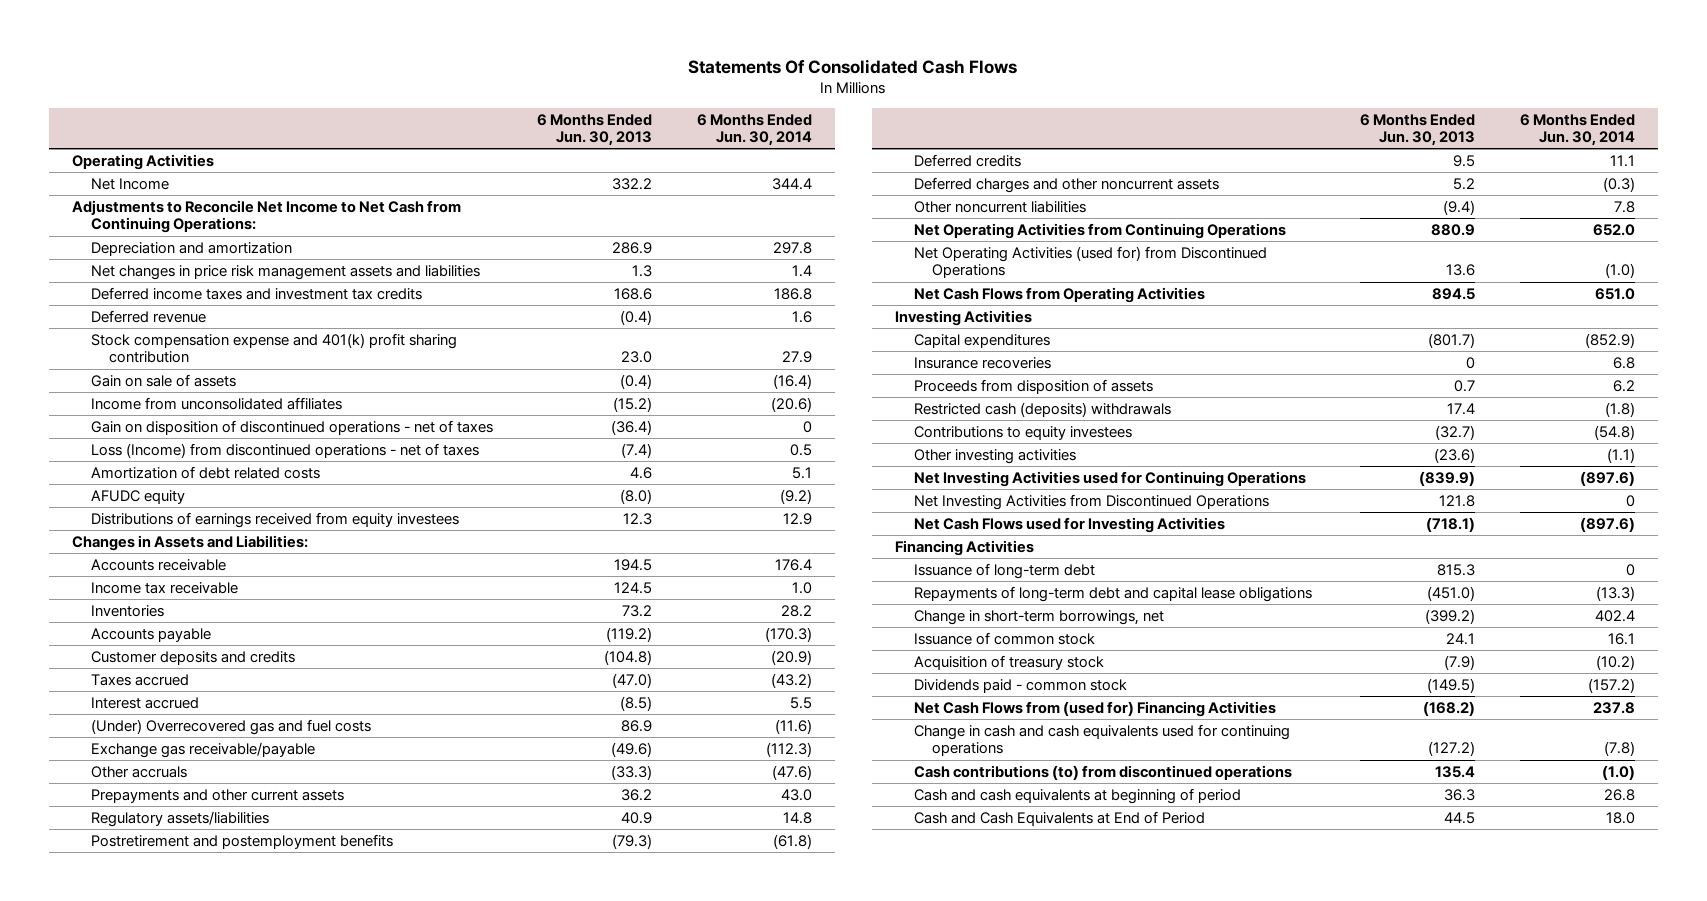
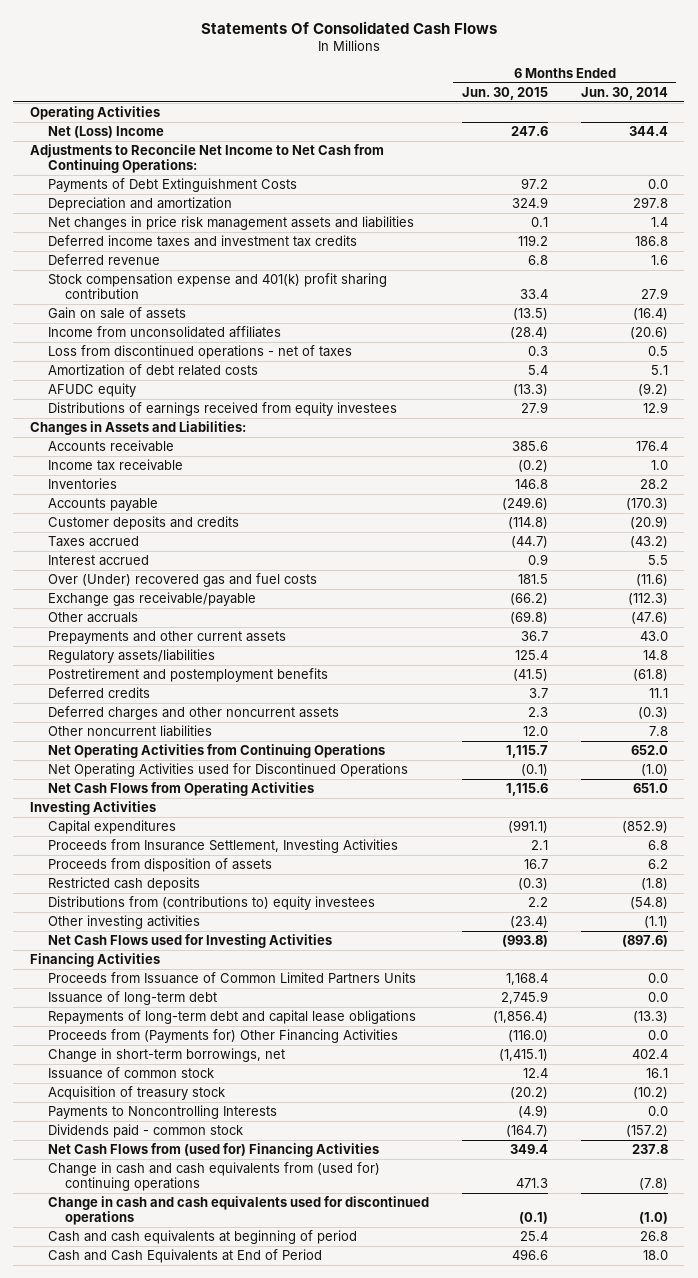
- | 6 Months Ended Jun. 30, 2013 | 6 Months Ended Jun. 30, 2014
+ | 6 Months Ended Jun. 30, 2015 | 6 Months Ended Jun. 30, 2014
- Net Income | 332.2 | 344.4
+ Net (Loss) Income | 247.6 | 344.4
+ Payments of Debt Extinguishment Costs | 97.2 | 0.0
- Gain on disposition of discontinued operations - net of taxes | (36.4) | 0
- Loss (Income) from discontinued operations - net of taxes | (7.4) | 0.5
+ Loss from discontinued operations - net of taxes | 0.3 | 0.5
- (Under) Overrecovered gas and fuel costs | 86.9 | (11.6)
+ Over (Under) recovered gas and fuel costs | 181.5 | (11.6)
- Net Operating Activities (used for) from Discontinued Operations | 13.6 | (1.0)
+ Net Operating Activities used for Discontinued Operations | (0.1) | (1.0)
- Insurance recoveries | 0 | 6.8
+ Proceeds from Insurance Settlement, Investing Activities | 2.1 | 6.8
- Restricted cash (deposits) withdrawals | 17.4 | (1.8)
- Contributions to equity investees | (32.7) | (54.8)
+ Restricted cash deposits | (0.3) | (1.8)
+ Distributions from (contributions to) equity investees | 2.2 | (54.8)
- Net Investing Activities used for Continuing Operations | (839.9) | (897.6)
- Net Investing Activities from Discontinued Operations | 121.8 | 0
- Issuance of long-term debt | 815.3 | 0
+ Proceeds from Issuance of Common Limited Partners Units | 1,168.4 | 0.0
+ Issuance of long-term debt | 2,745.9 | 0.0
+ Proceeds from (Payments for) Other Financing Activities | (116.0) | 0.0
+ Payments to Noncontrolling Interests | (4.9) | 0.0
- Change in cash and cash equivalents used for continuing operations | (127.2) | (7.8)
- Cash contributions (to) from discontinued operations | 135.4 | (1.0)
+ Change in cash and cash equivalents from (used for) continuing operations | 471.3 | (7.8)
+ Change in cash and cash equivalents used for discontinued operations | (0.1) | (1.0)

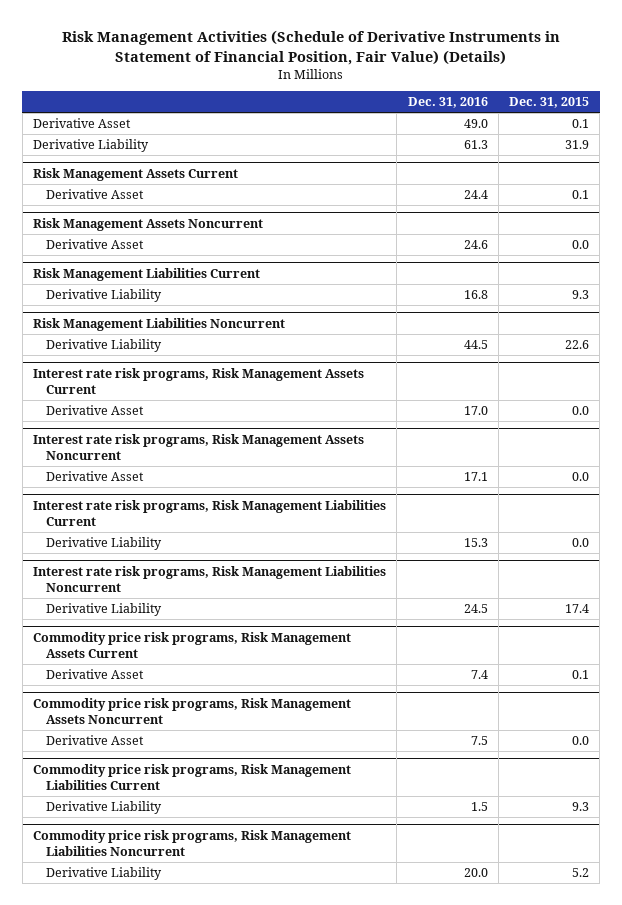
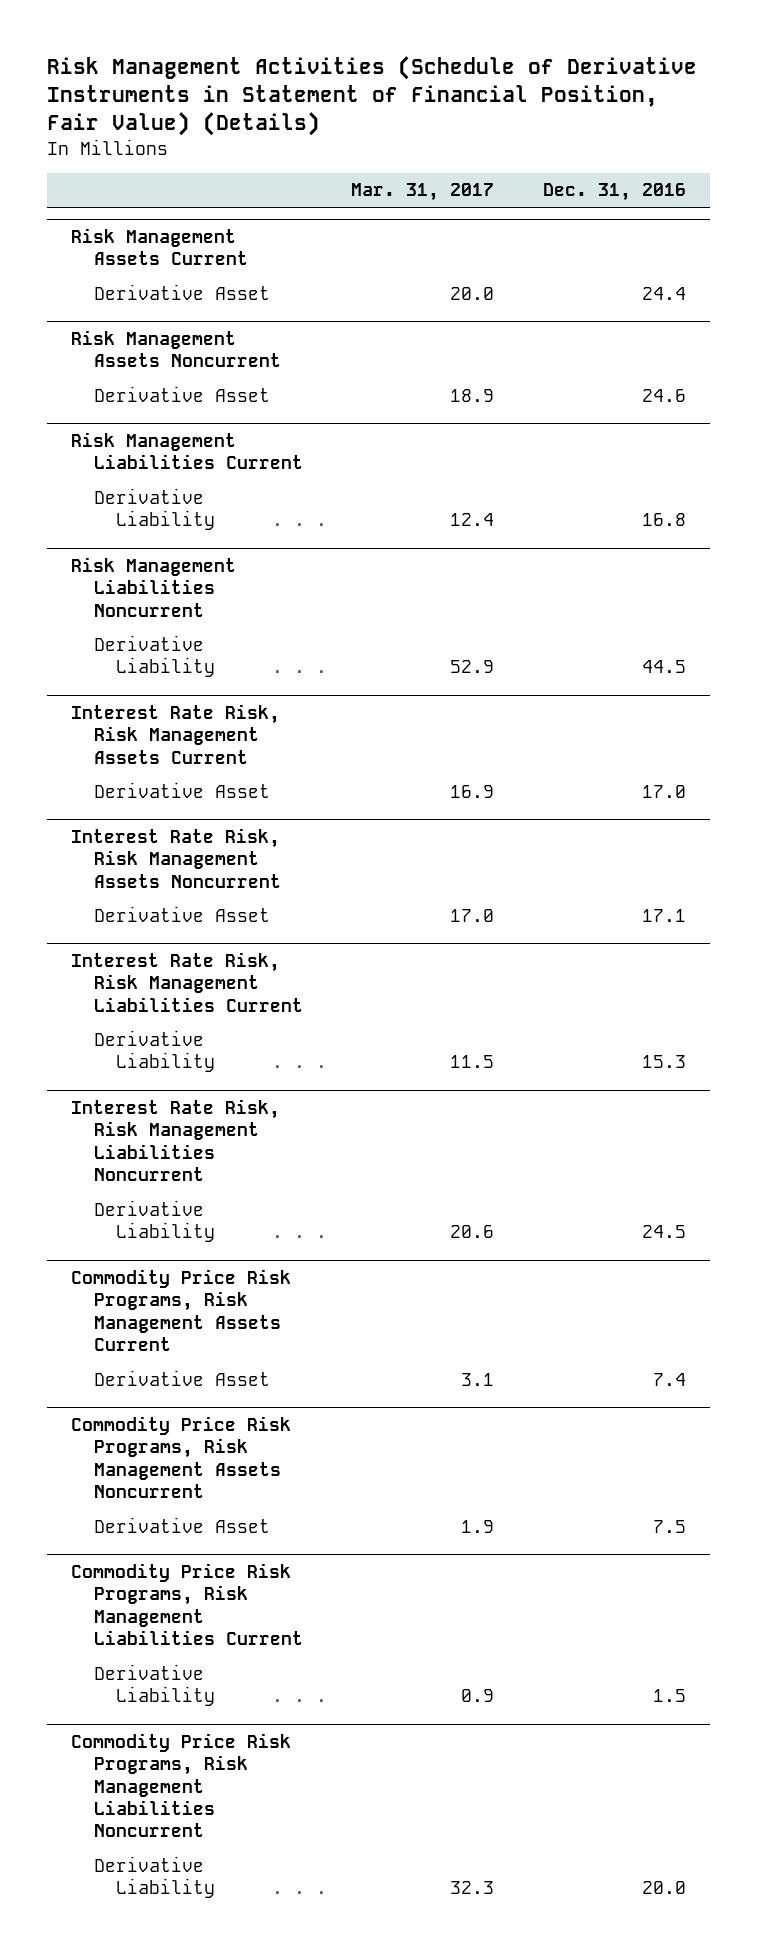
- | Dec. 31, 2016 | Dec. 31, 2015
+ | Mar. 31, 2017 | Dec. 31, 2016
- Derivative Asset | 49.0 | 0.1
- Derivative Liability | 61.3 | 31.9
- Interest rate risk programs, Risk Management Assets Current
+ Interest Rate Risk, Risk Management Assets Current
- Interest rate risk programs, Risk Management Assets Noncurrent
+ Interest Rate Risk, Risk Management Assets Noncurrent
- Interest rate risk programs, Risk Management Liabilities Current
+ Interest Rate Risk, Risk Management Liabilities Current
- Interest rate risk programs, Risk Management Liabilities Noncurrent
+ Interest Rate Risk, Risk Management Liabilities Noncurrent
- Commodity price risk programs, Risk Management Assets Current
+ Commodity Price Risk Programs, Risk Management Assets Current
- Commodity price risk programs, Risk Management Assets Noncurrent
+ Commodity Price Risk Programs, Risk Management Assets Noncurrent
- Commodity price risk programs, Risk Management Liabilities Current
+ Commodity Price Risk Programs, Risk Management Liabilities Current
- Commodity price risk programs, Risk Management Liabilities Noncurrent
+ Commodity Price Risk Programs, Risk Management Liabilities Noncurrent

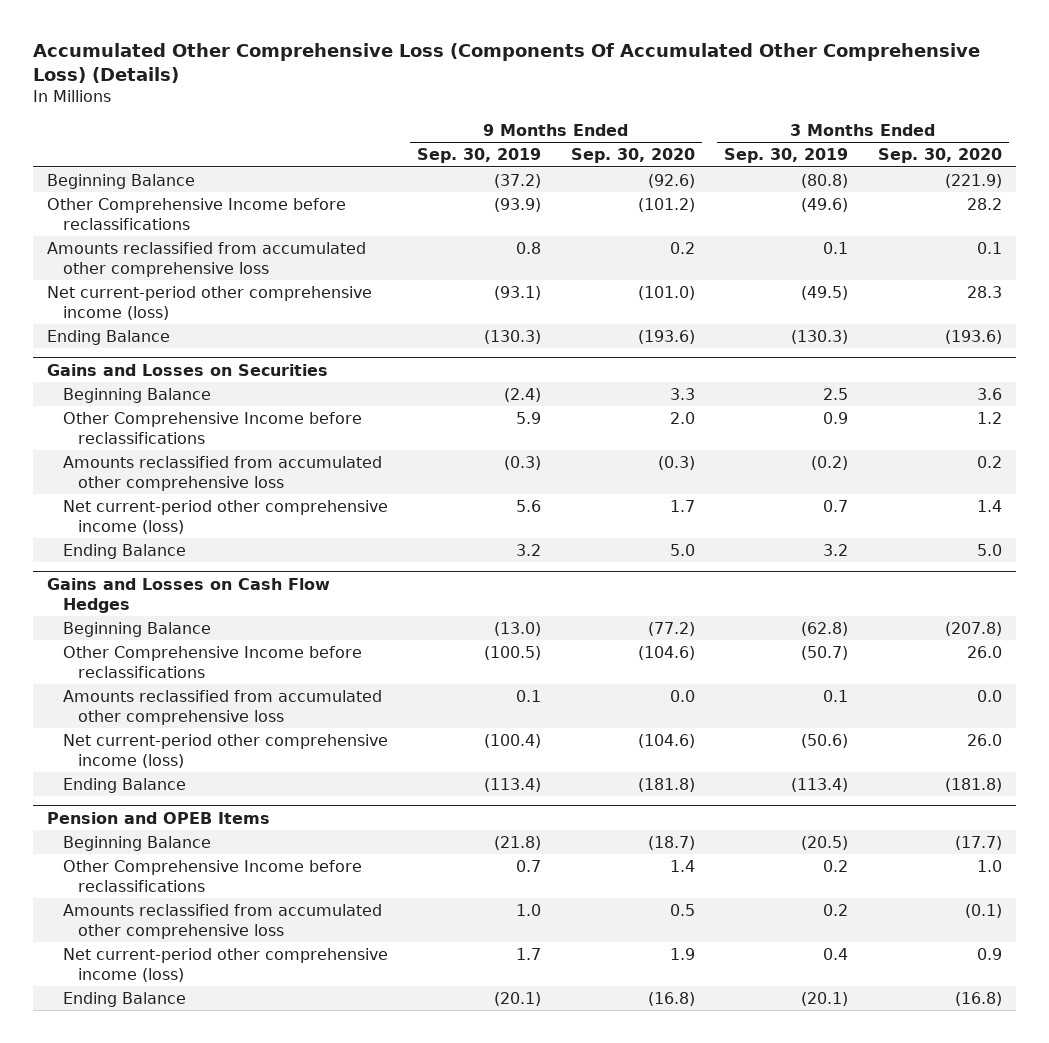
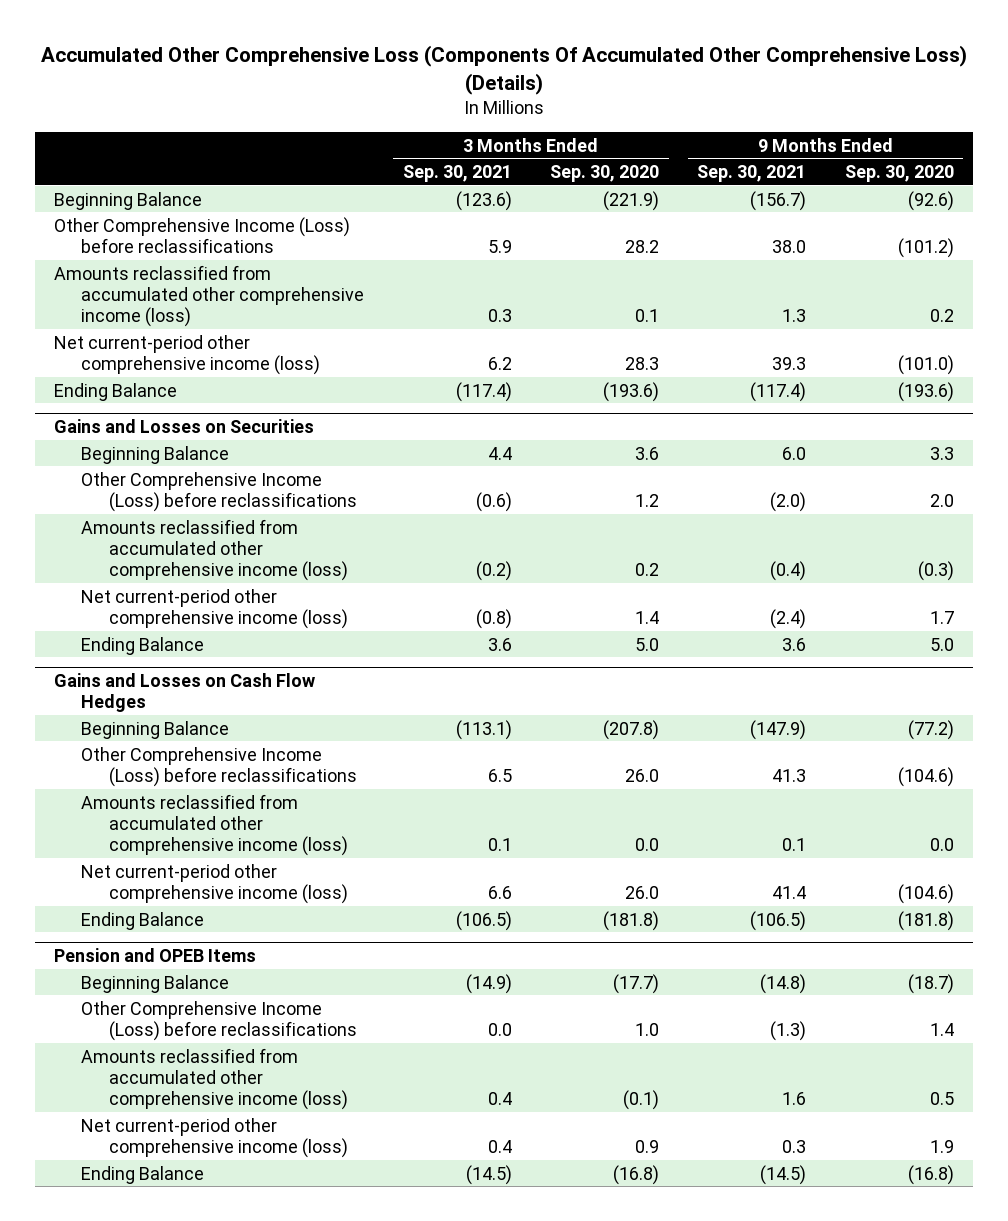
- | 9 Months Ended Sep. 30, 2019 | 9 Months Ended Sep. 30, 2020 | 3 Months Ended Sep. 30, 2019 | 3 Months Ended Sep. 30, 2020
+ | 3 Months Ended Sep. 30, 2021 | 3 Months Ended Sep. 30, 2020 | 9 Months Ended Sep. 30, 2021 | 9 Months Ended Sep. 30, 2020
- Other Comprehensive Income before reclassifications | (93.9) | (101.2) | (49.6) | 28.2
- Amounts reclassified from accumulated other comprehensive loss | 0.8 | 0.2 | 0.1 | 0.1
+ Other Comprehensive Income (Loss) before reclassifications | 5.9 | 28.2 | 38.0 | (101.2)
+ Amounts reclassified from accumulated other comprehensive income (loss) | 0.3 | 0.1 | 1.3 | 0.2
@ Gains and Losses on Securities
- Other Comprehensive Income before reclassifications | 5.9 | 2.0 | 0.9 | 1.2
- Amounts reclassified from accumulated other comprehensive loss | (0.3) | (0.3) | (0.2) | 0.2
+ Other Comprehensive Income (Loss) before reclassifications | (0.6) | 1.2 | (2.0) | 2.0
+ Amounts reclassified from accumulated other comprehensive income (loss) | (0.2) | 0.2 | (0.4) | (0.3)
@ Gains and Losses on Cash Flow Hedges
- Other Comprehensive Income before reclassifications | (100.5) | (104.6) | (50.7) | 26.0
- Amounts reclassified from accumulated other comprehensive loss | 0.1 | 0.0 | 0.1 | 0.0
+ Other Comprehensive Income (Loss) before reclassifications | 6.5 | 26.0 | 41.3 | (104.6)
+ Amounts reclassified from accumulated other comprehensive income (loss) | 0.1 | 0.0 | 0.1 | 0.0
@ Pension and OPEB Items
- Other Comprehensive Income before reclassifications | 0.7 | 1.4 | 0.2 | 1.0
- Amounts reclassified from accumulated other comprehensive loss | 1.0 | 0.5 | 0.2 | (0.1)
+ Other Comprehensive Income (Loss) before reclassifications | 0.0 | 1.0 | (1.3) | 1.4
+ Amounts reclassified from accumulated other comprehensive income (loss) | 0.4 | (0.1) | 1.6 | 0.5

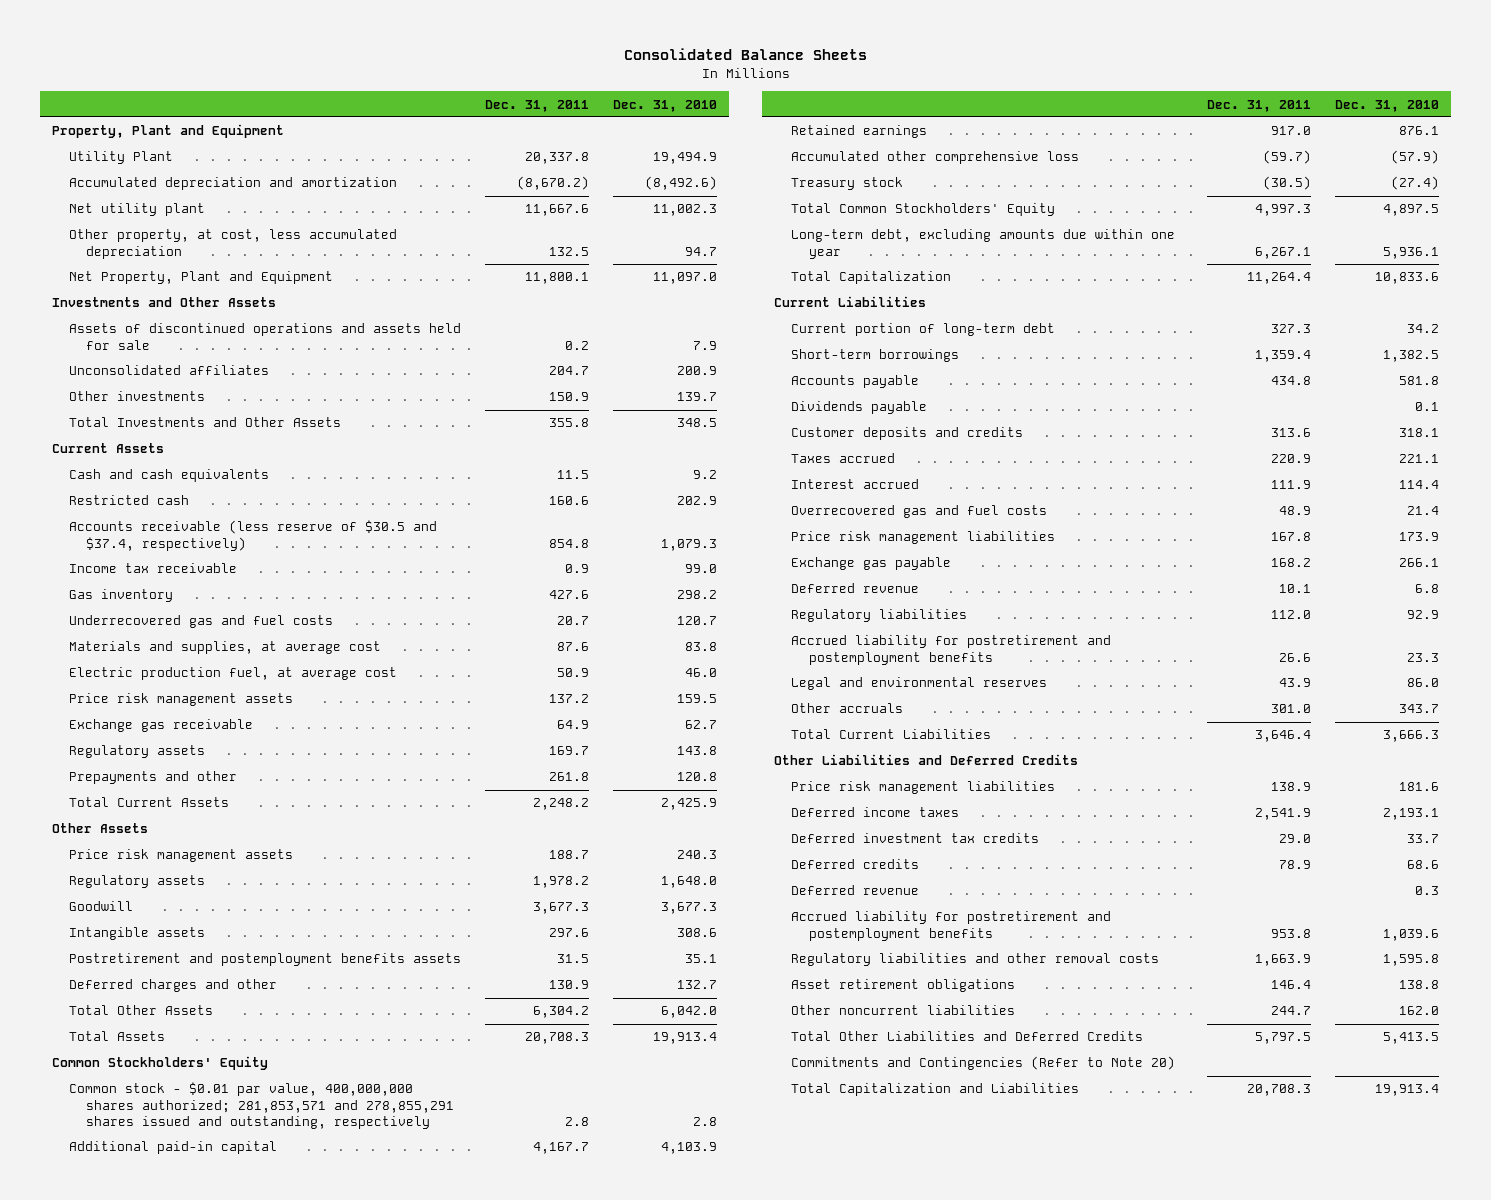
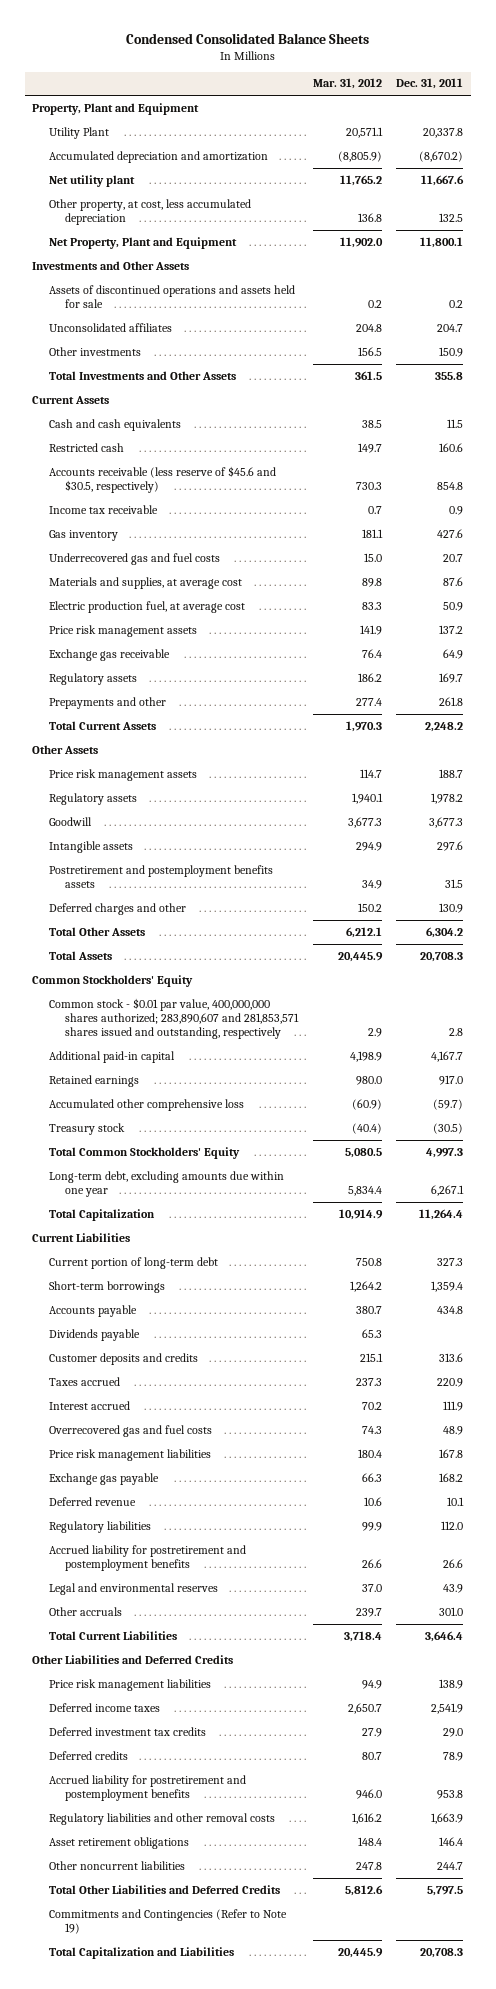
- Consolidated Balance Sheets
+ Condensed Consolidated Balance Sheets
- | Dec. 31, 2011 | Dec. 31, 2010
+ | Mar. 31, 2012 | Dec. 31, 2011
- Accounts receivable (less reserve of $30.5 and $37.4, respectively) | 854.8 | 1,079.3
+ Accounts receivable (less reserve of $45.6 and $30.5, respectively) | 730.3 | 854.8
- Common stock - $0.01 par value, 400,000,000 shares authorized; 281,853,571 and 278,855,291 shares issued and outstanding, respectively | 2.8 | 2.8
+ Common stock - $0.01 par value, 400,000,000 shares authorized; 283,890,607 and 281,853,571 shares issued and outstanding, respectively | 2.9 | 2.8
- Deferred revenue | | 0.3
- Commitments and Contingencies (Refer to Note 20)
+ Commitments and Contingencies (Refer to Note 19)

